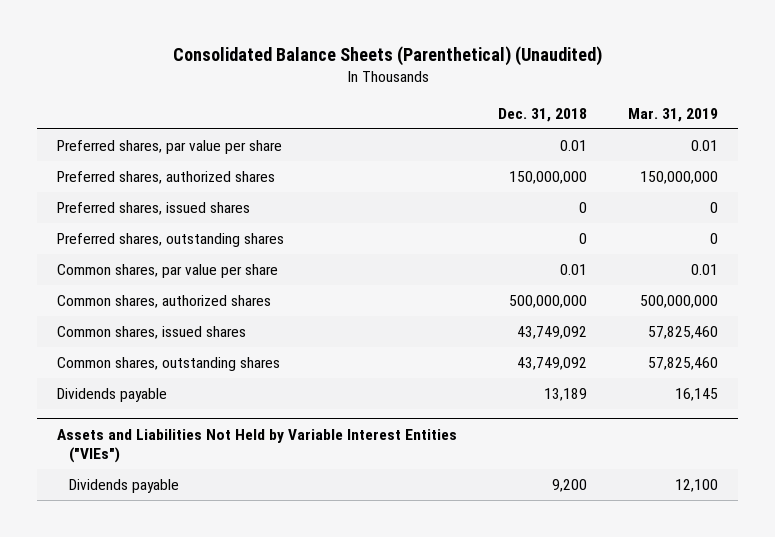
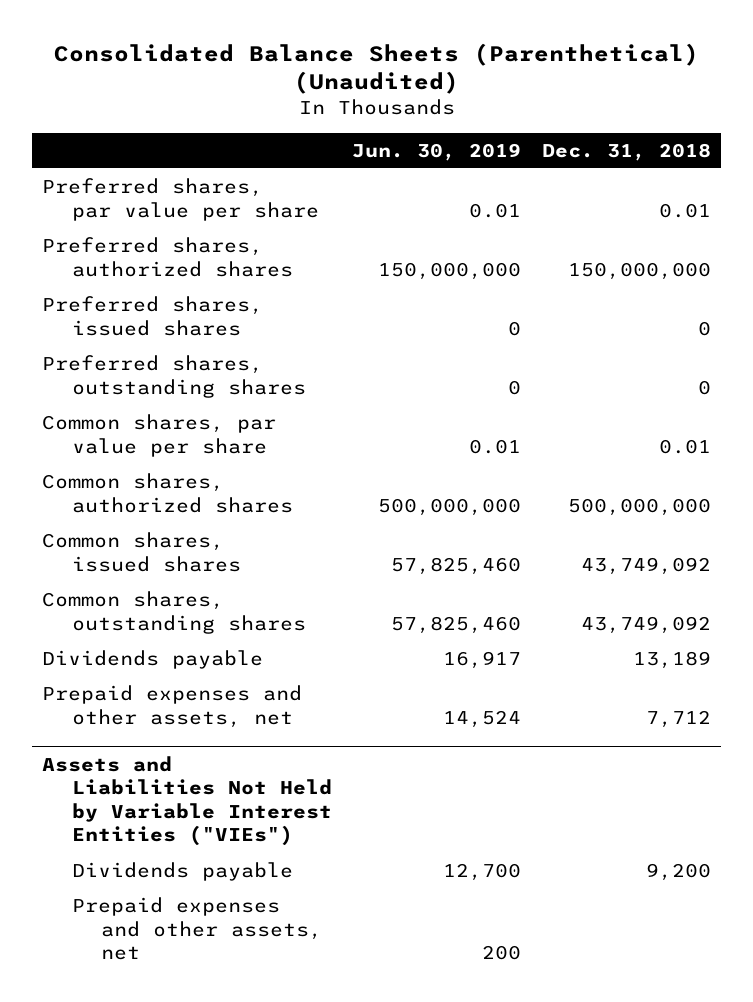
- | Dec. 31, 2018 | Mar. 31, 2019
+ | Jun. 30, 2019 | Dec. 31, 2018
+ Prepaid expenses and other assets, net | 14,524 | 7,712
@ Assets and Liabilities Not Held by Variable Interest Entities ("VIEs")
+ Prepaid expenses and other assets, net | 200 |

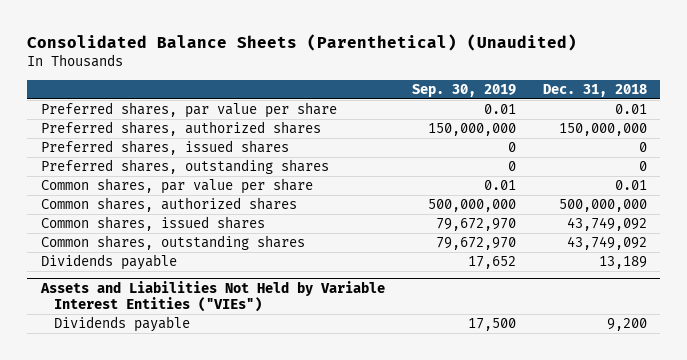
- | Jun. 30, 2019 | Dec. 31, 2018
+ | Sep. 30, 2019 | Dec. 31, 2018
- Prepaid expenses and other assets, net | 14,524 | 7,712
@ Assets and Liabilities Not Held by Variable Interest Entities ("VIEs")
- Prepaid expenses and other assets, net | 200 |

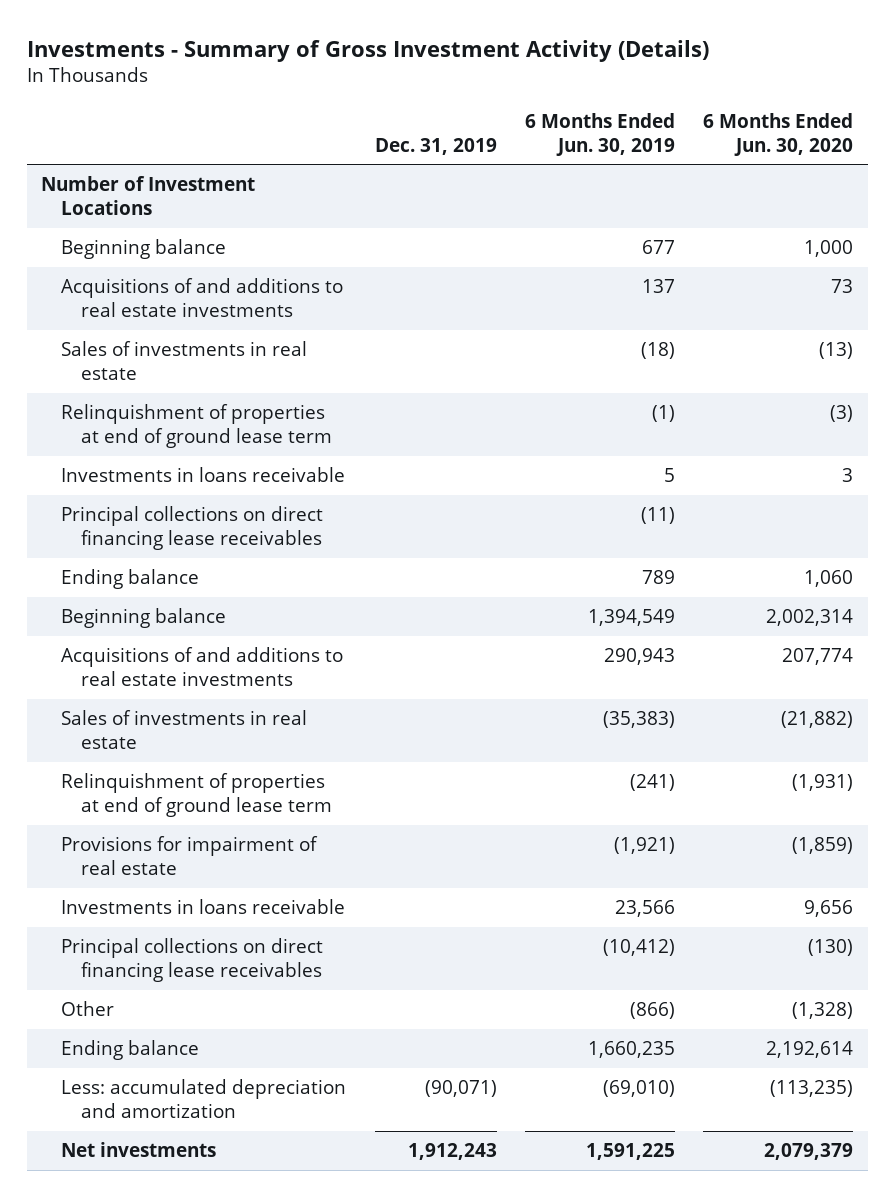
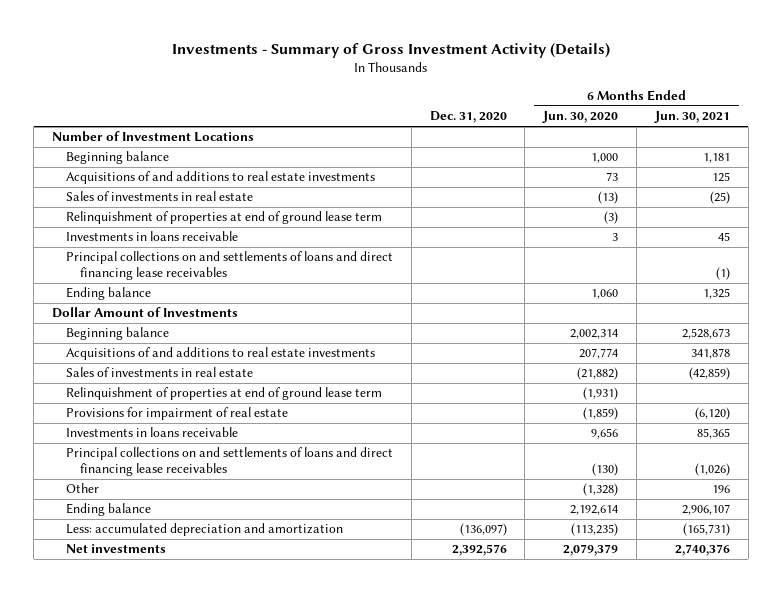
- | Dec. 31, 2019 | 6 Months Ended Jun. 30, 2019 | 6 Months Ended Jun. 30, 2020
+ | Dec. 31, 2020 | 6 Months Ended Jun. 30, 2020 | 6 Months Ended Jun. 30, 2021
- Principal collections on direct financing lease receivables | | (11) |
+ Principal collections on and settlements of loans and direct financing lease receivables | | | (1)
+ Dollar Amount of Investments
- Principal collections on direct financing lease receivables | | (10,412) | (130)
+ Principal collections on and settlements of loans and direct financing lease receivables | | (130) | (1,026)

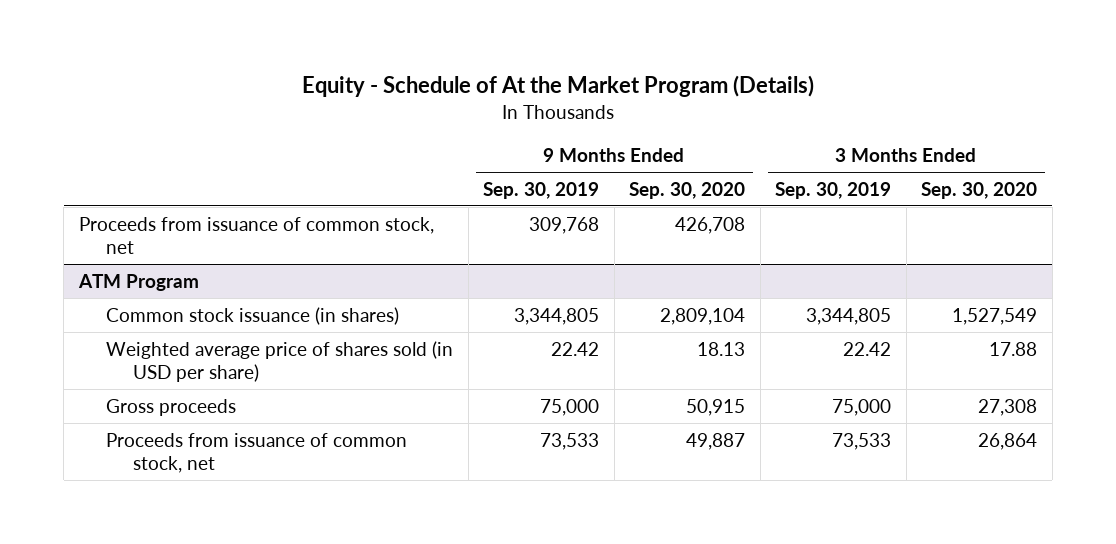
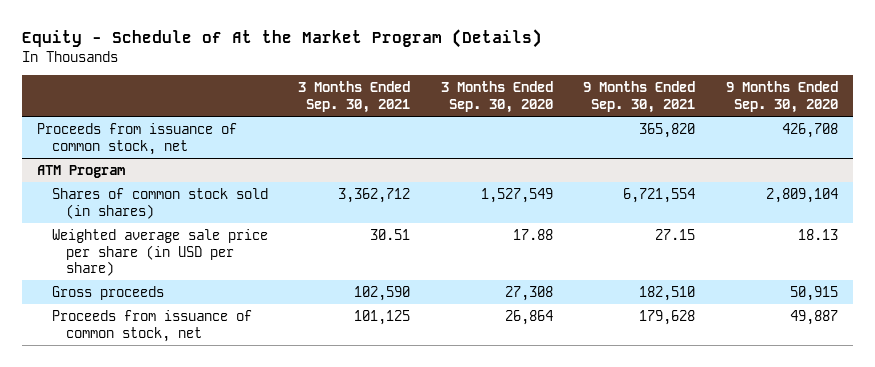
- | 9 Months Ended Sep. 30, 2019 | 9 Months Ended Sep. 30, 2020 | 3 Months Ended Sep. 30, 2019 | 3 Months Ended Sep. 30, 2020
+ | 3 Months Ended Sep. 30, 2021 | 3 Months Ended Sep. 30, 2020 | 9 Months Ended Sep. 30, 2021 | 9 Months Ended Sep. 30, 2020
@ ATM Program
- Common stock issuance (in shares) | 3,344,805 | 2,809,104 | 3,344,805 | 1,527,549
- Weighted average price of shares sold (in USD per share) | 22.42 | 18.13 | 22.42 | 17.88
+ Shares of common stock sold (in shares) | 3,362,712 | 1,527,549 | 6,721,554 | 2,809,104
+ Weighted average sale price per share (in USD per share) | 30.51 | 17.88 | 27.15 | 18.13

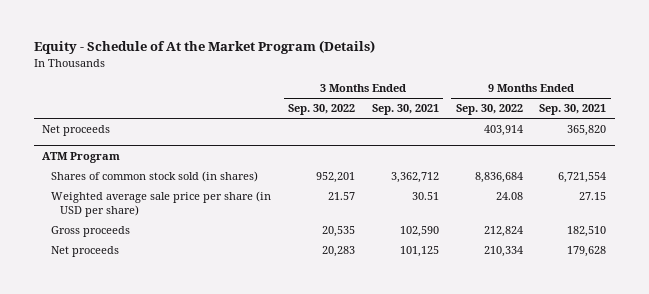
- | 3 Months Ended Sep. 30, 2021 | 3 Months Ended Sep. 30, 2020 | 9 Months Ended Sep. 30, 2021 | 9 Months Ended Sep. 30, 2020
+ | 3 Months Ended Sep. 30, 2022 | 3 Months Ended Sep. 30, 2021 | 9 Months Ended Sep. 30, 2022 | 9 Months Ended Sep. 30, 2021
- Proceeds from issuance of common stock, net | | | 365,820 | 426,708
+ Net proceeds | | | 403,914 | 365,820
@ ATM Program
- Proceeds from issuance of common stock, net | 101,125 | 26,864 | 179,628 | 49,887
+ Net proceeds | 20,283 | 101,125 | 210,334 | 179,628

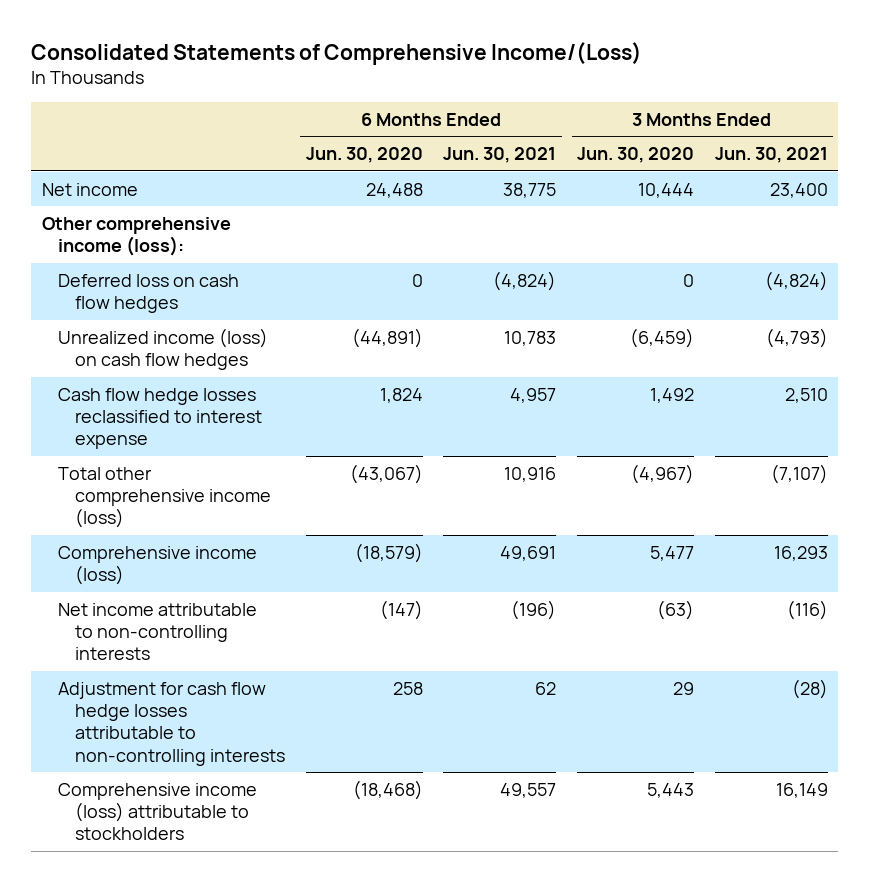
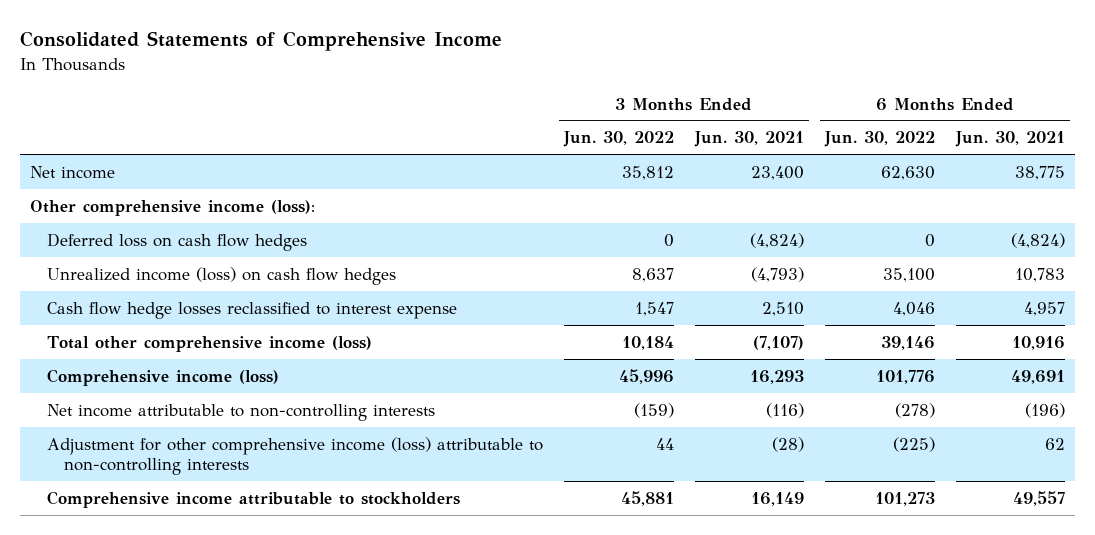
- Consolidated Statements of Comprehensive Income/(Loss)
+ Consolidated Statements of Comprehensive Income
- | 6 Months Ended Jun. 30, 2020 | 6 Months Ended Jun. 30, 2021 | 3 Months Ended Jun. 30, 2020 | 3 Months Ended Jun. 30, 2021
+ | 3 Months Ended Jun. 30, 2022 | 3 Months Ended Jun. 30, 2021 | 6 Months Ended Jun. 30, 2022 | 6 Months Ended Jun. 30, 2021
- Adjustment for cash flow hedge losses attributable to non-controlling interests | 258 | 62 | 29 | (28)
- Comprehensive income (loss) attributable to stockholders | (18,468) | 49,557 | 5,443 | 16,149
+ Adjustment for other comprehensive income (loss) attributable to non-controlling interests | 44 | (28) | (225) | 62
+ Comprehensive income attributable to stockholders | 45,881 | 16,149 | 101,273 | 49,557

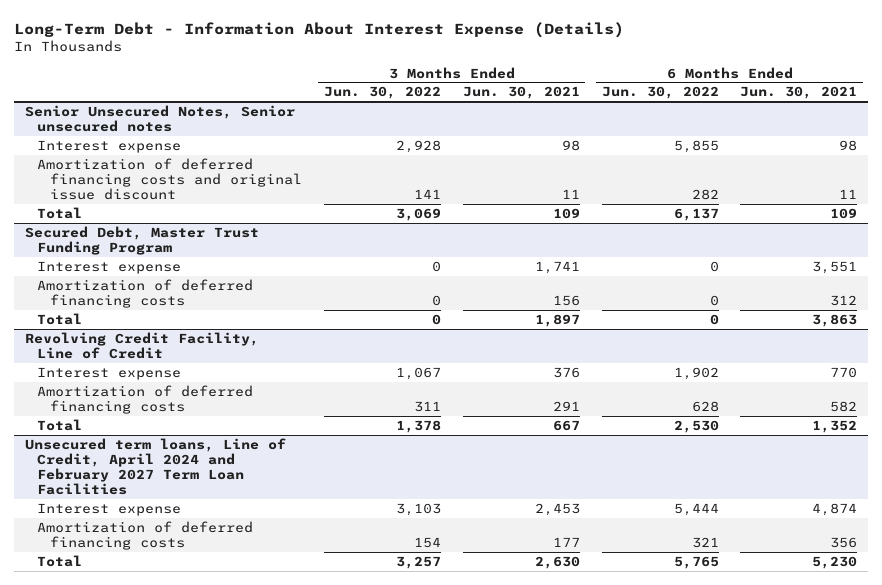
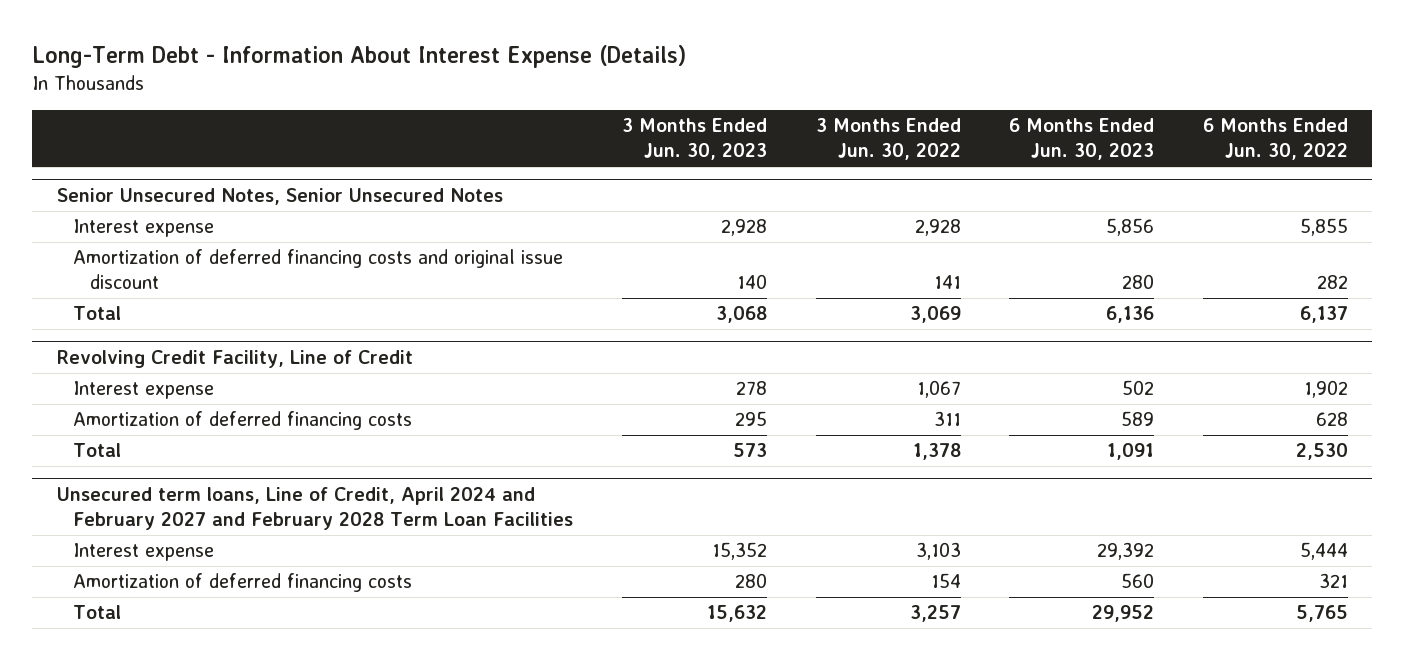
- | 3 Months Ended Jun. 30, 2022 | 3 Months Ended Jun. 30, 2021 | 6 Months Ended Jun. 30, 2022 | 6 Months Ended Jun. 30, 2021
+ | 3 Months Ended Jun. 30, 2023 | 3 Months Ended Jun. 30, 2022 | 6 Months Ended Jun. 30, 2023 | 6 Months Ended Jun. 30, 2022
- Senior Unsecured Notes, Senior unsecured notes
+ Senior Unsecured Notes, Senior Unsecured Notes
- Secured Debt, Master Trust Funding Program
- Interest expense | 0 | 1,741 | 0 | 3,551
- Amortization of deferred financing costs | 0 | 156 | 0 | 312
- Total | 0 | 1,897 | 0 | 3,863
- Unsecured term loans, Line of Credit, April 2024 and February 2027 Term Loan Facilities
+ Unsecured term loans, Line of Credit, April 2024 and February 2027 and February 2028 Term Loan Facilities

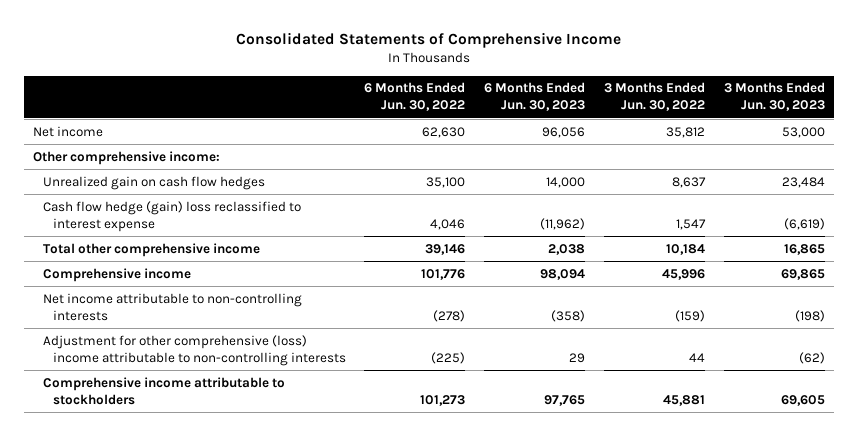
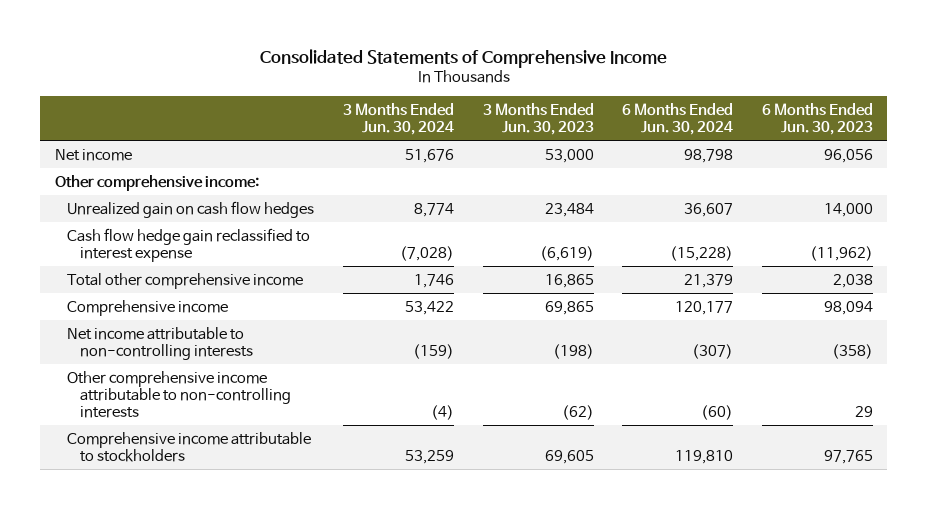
- | 6 Months Ended Jun. 30, 2022 | 6 Months Ended Jun. 30, 2023 | 3 Months Ended Jun. 30, 2022 | 3 Months Ended Jun. 30, 2023
+ | 3 Months Ended Jun. 30, 2024 | 3 Months Ended Jun. 30, 2023 | 6 Months Ended Jun. 30, 2024 | 6 Months Ended Jun. 30, 2023
- Cash flow hedge (gain) loss reclassified to interest expense | 4,046 | (11,962) | 1,547 | (6,619)
+ Cash flow hedge gain reclassified to interest expense | (7,028) | (6,619) | (15,228) | (11,962)
- Adjustment for other comprehensive (loss) income attributable to non-controlling interests | (225) | 29 | 44 | (62)
+ Other comprehensive income attributable to non-controlling interests | (4) | (62) | (60) | 29

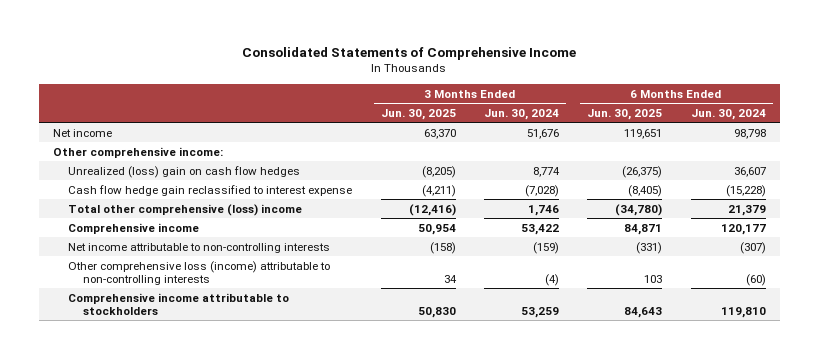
- | 3 Months Ended Jun. 30, 2024 | 3 Months Ended Jun. 30, 2023 | 6 Months Ended Jun. 30, 2024 | 6 Months Ended Jun. 30, 2023
+ | 3 Months Ended Jun. 30, 2025 | 3 Months Ended Jun. 30, 2024 | 6 Months Ended Jun. 30, 2025 | 6 Months Ended Jun. 30, 2024
- Unrealized gain on cash flow hedges | 8,774 | 23,484 | 36,607 | 14,000
+ Unrealized (loss) gain on cash flow hedges | (8,205) | 8,774 | (26,375) | 36,607
- Total other comprehensive income | 1,746 | 16,865 | 21,379 | 2,038
+ Total other comprehensive (loss) income | (12,416) | 1,746 | (34,780) | 21,379
- Other comprehensive income attributable to non-controlling interests | (4) | (62) | (60) | 29
+ Other comprehensive loss (income) attributable to non-controlling interests | 34 | (4) | 103 | (60)

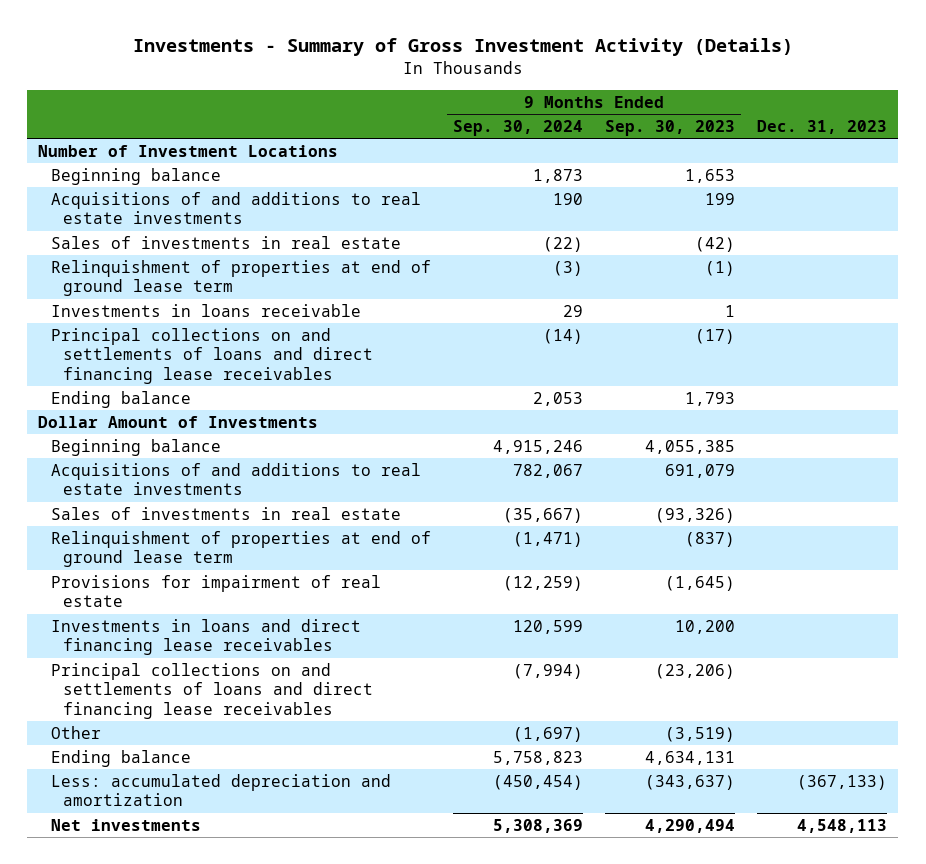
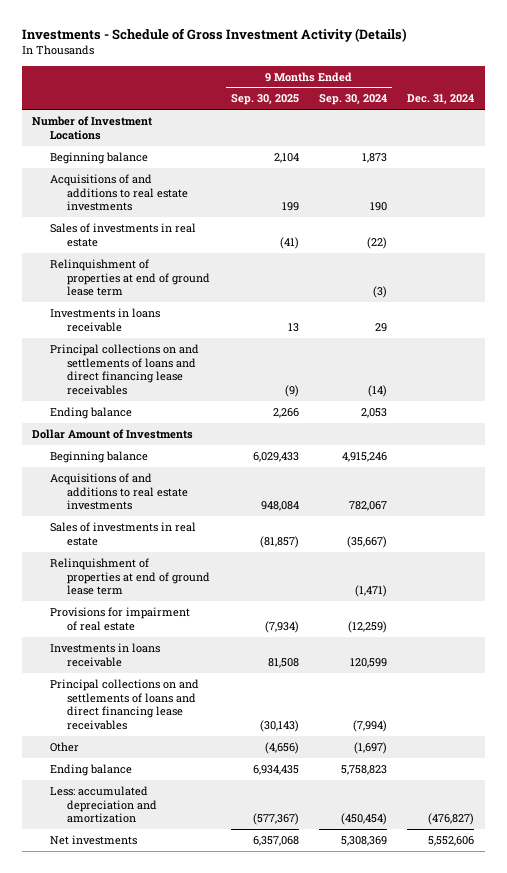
- Investments - Summary of Gross Investment Activity (Details)
+ Investments - Schedule of Gross Investment Activity (Details)
- | 9 Months Ended Sep. 30, 2024 | 9 Months Ended Sep. 30, 2023 | Dec. 31, 2023
+ | 9 Months Ended Sep. 30, 2025 | 9 Months Ended Sep. 30, 2024 | Dec. 31, 2024
- Investments in loans and direct financing lease receivables | 120,599 | 10,200 |
+ Investments in loans receivable | 81,508 | 120,599 |

